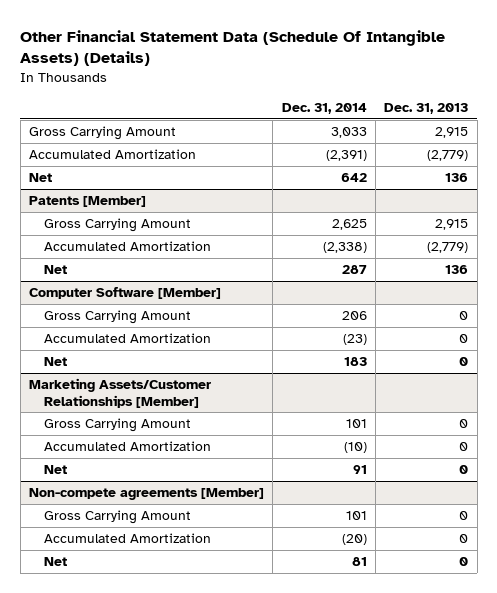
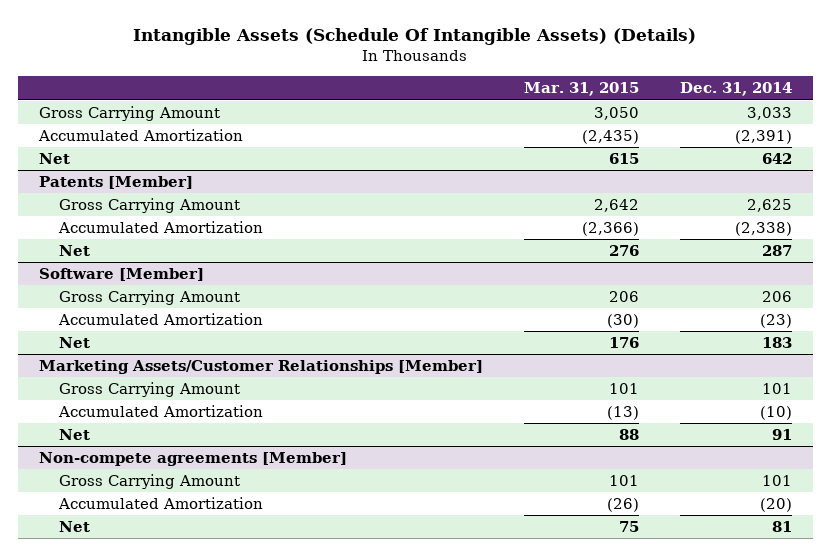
- Other Financial Statement Data (Schedule Of Intangible Assets) (Details)
+ Intangible Assets (Schedule Of Intangible Assets) (Details)
- | Dec. 31, 2014 | Dec. 31, 2013
+ | Mar. 31, 2015 | Dec. 31, 2014
- Computer Software [Member]
+ Software [Member]

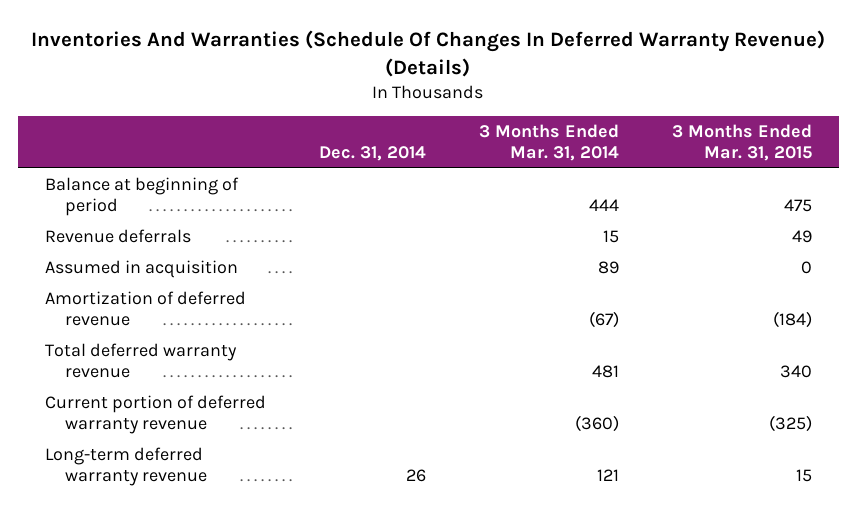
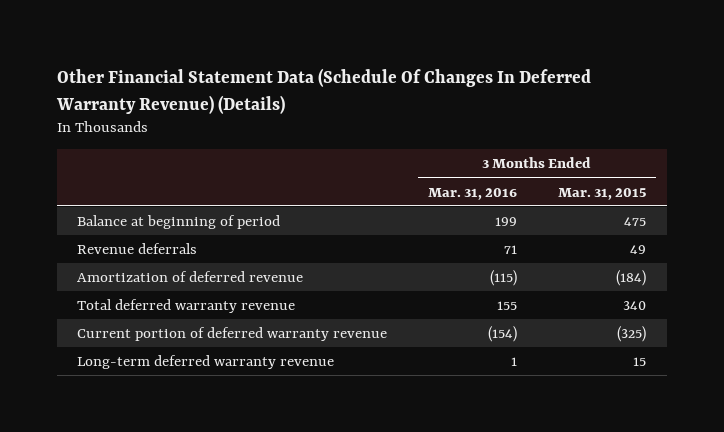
- Inventories And Warranties (Schedule Of Changes In Deferred Warranty Revenue) (Details)
+ Other Financial Statement Data (Schedule Of Changes In Deferred Warranty Revenue) (Details)
- | Dec. 31, 2014 | 3 Months Ended Mar. 31, 2014 | 3 Months Ended Mar. 31, 2015
+ | 3 Months Ended Mar. 31, 2016 | 3 Months Ended Mar. 31, 2015
- Assumed in acquisition | | 89 | 0

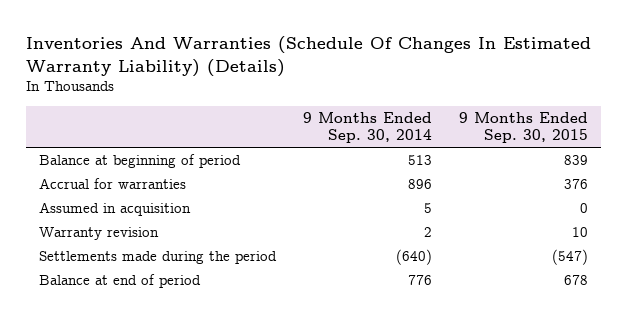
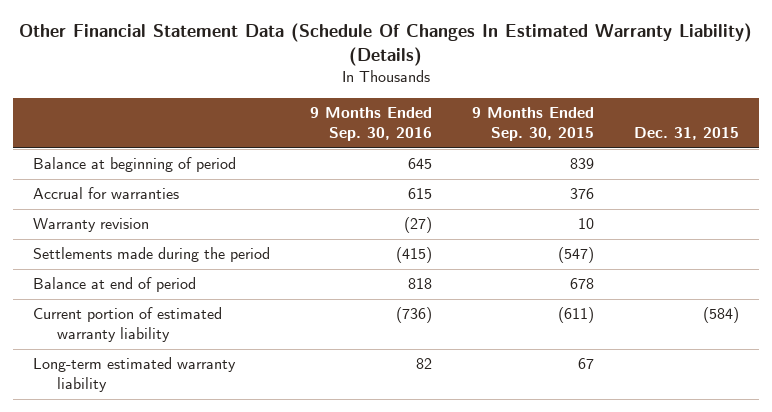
- Inventories And Warranties (Schedule Of Changes In Estimated Warranty Liability) (Details)
+ Other Financial Statement Data (Schedule Of Changes In Estimated Warranty Liability) (Details)
- | 9 Months Ended Sep. 30, 2014 | 9 Months Ended Sep. 30, 2015
+ | 9 Months Ended Sep. 30, 2016 | 9 Months Ended Sep. 30, 2015 | Dec. 31, 2015
- Assumed in acquisition | 5 | 0
+ Current portion of estimated warranty liability | (736) | (611) | (584)
+ Long-term estimated warranty liability | 82 | 67 |

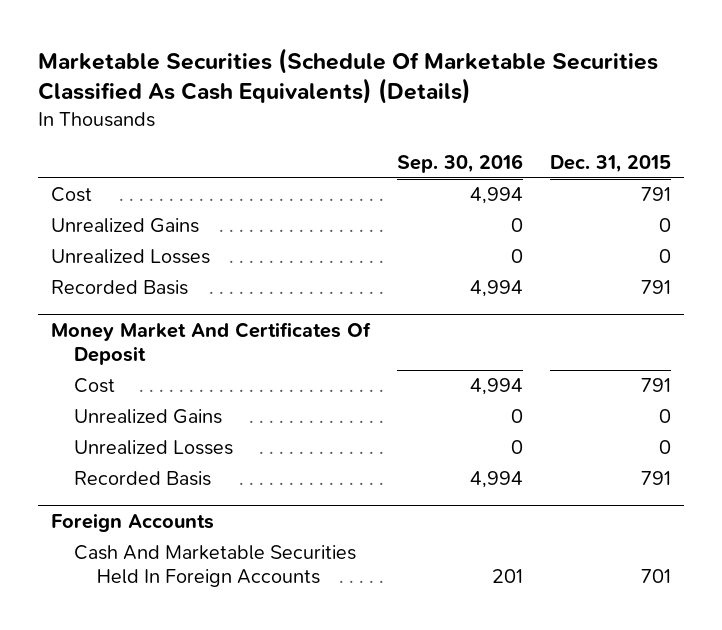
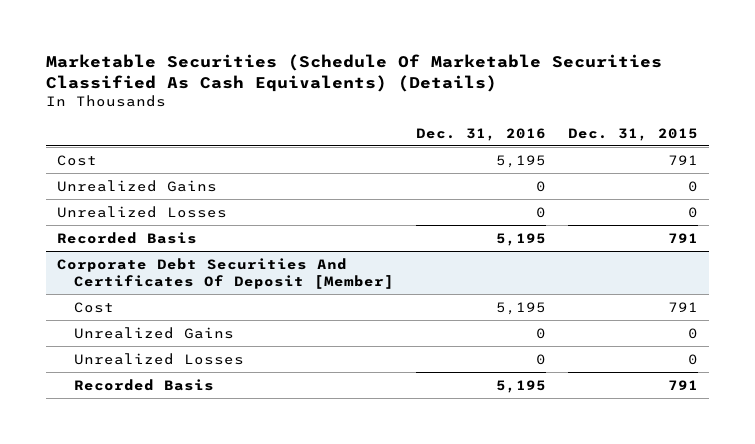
- | Sep. 30, 2016 | Dec. 31, 2015
+ | Dec. 31, 2016 | Dec. 31, 2015
- Money Market And Certificates Of Deposit
+ Corporate Debt Securities And Certificates Of Deposit [Member]
- Foreign Accounts
- Cash And Marketable Securities Held In Foreign Accounts | 201 | 701

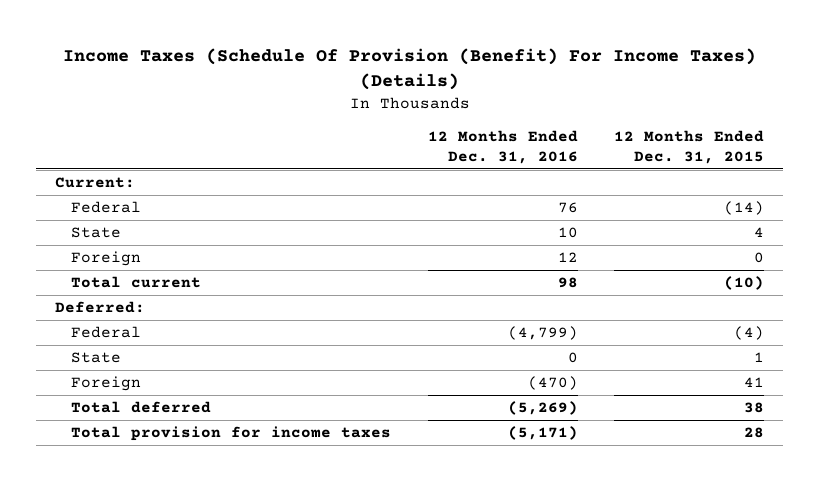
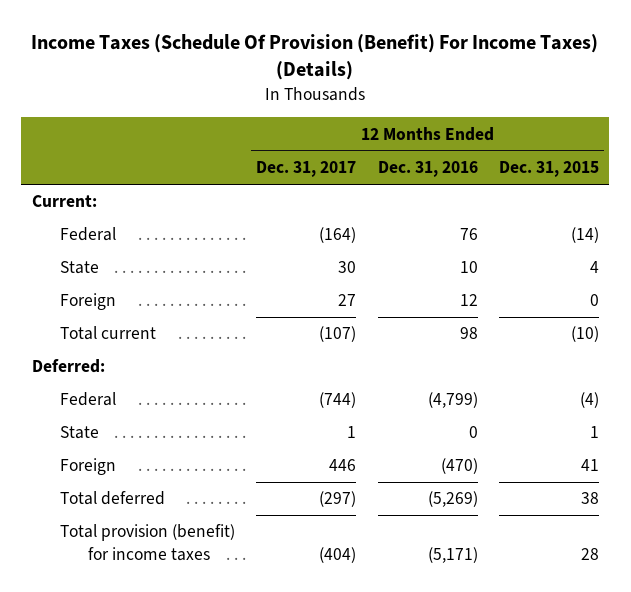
- | 12 Months Ended Dec. 31, 2016 | 12 Months Ended Dec. 31, 2015
+ | 12 Months Ended Dec. 31, 2017 | 12 Months Ended Dec. 31, 2016 | 12 Months Ended Dec. 31, 2015
- Total provision for income taxes | (5,171) | 28
+ Total provision (benefit) for income taxes | (404) | (5,171) | 28

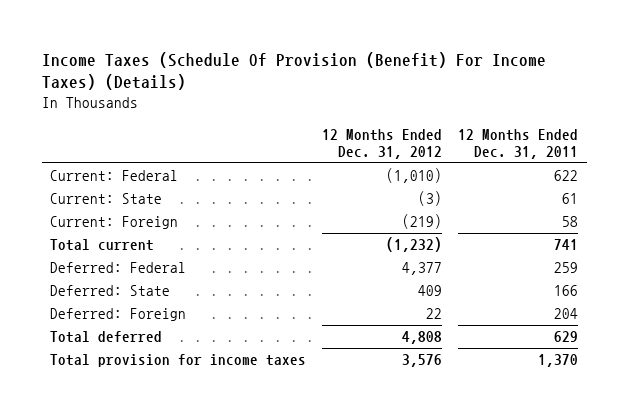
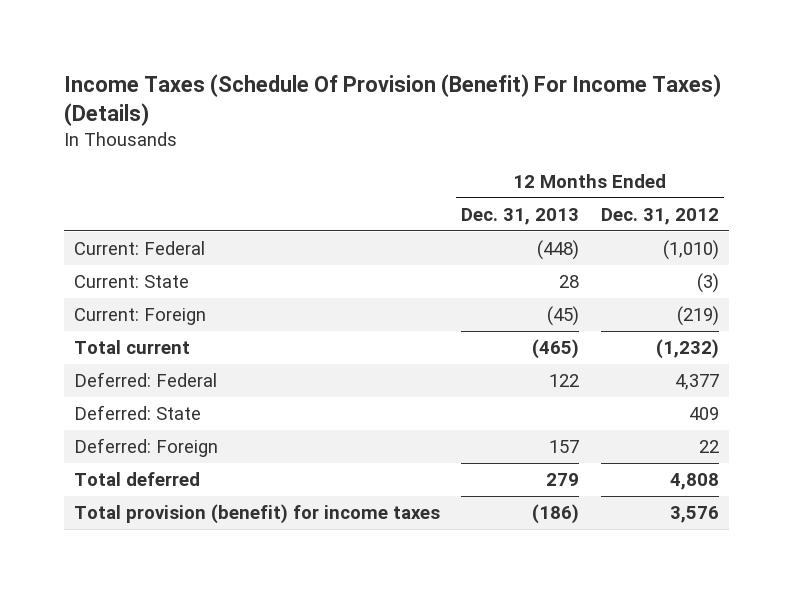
- | 12 Months Ended Dec. 31, 2012 | 12 Months Ended Dec. 31, 2011
+ | 12 Months Ended Dec. 31, 2013 | 12 Months Ended Dec. 31, 2012
- Total provision for income taxes | 3,576 | 1,370
+ Total provision (benefit) for income taxes | (186) | 3,576

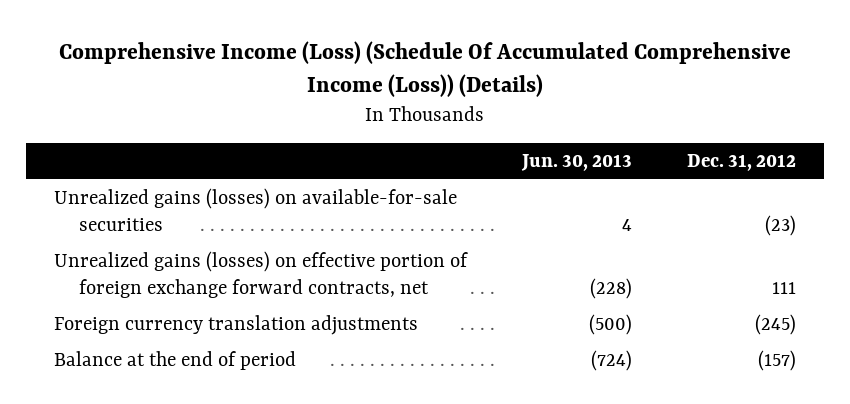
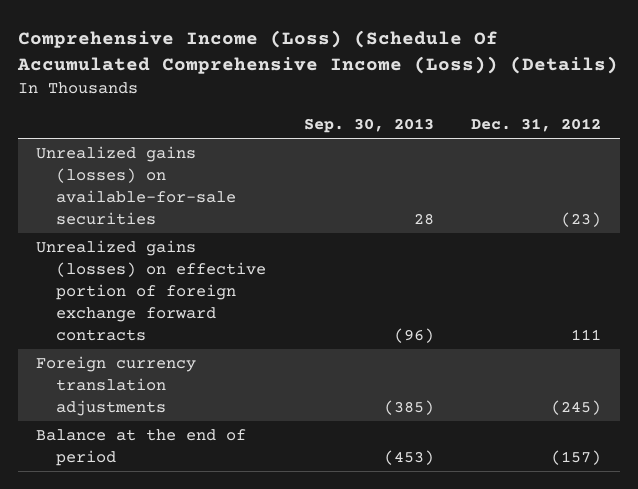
- | Jun. 30, 2013 | Dec. 31, 2012
+ | Sep. 30, 2013 | Dec. 31, 2012
- Unrealized gains (losses) on effective portion of foreign exchange forward contracts, net | (228) | 111
+ Unrealized gains (losses) on effective portion of foreign exchange forward contracts | (96) | 111

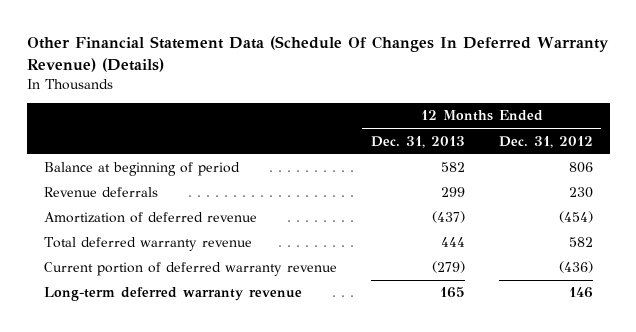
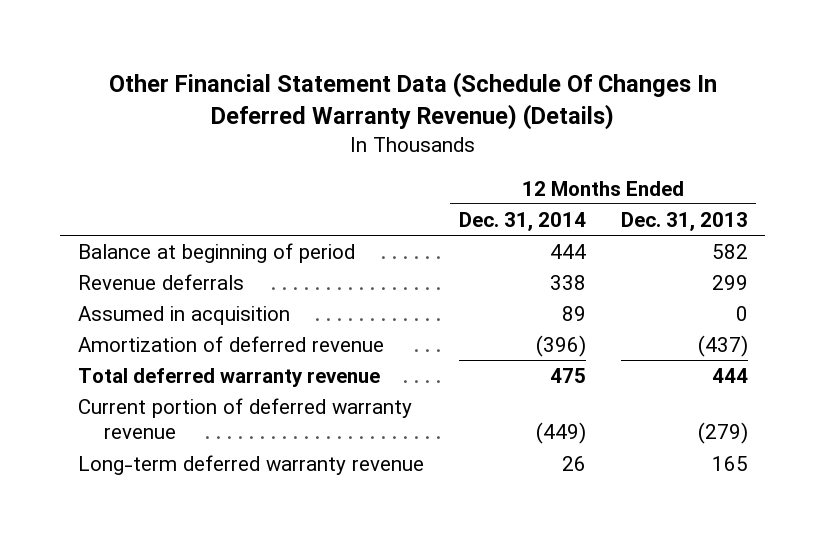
- | 12 Months Ended Dec. 31, 2013 | 12 Months Ended Dec. 31, 2012
+ | 12 Months Ended Dec. 31, 2014 | 12 Months Ended Dec. 31, 2013
+ Assumed in acquisition | 89 | 0

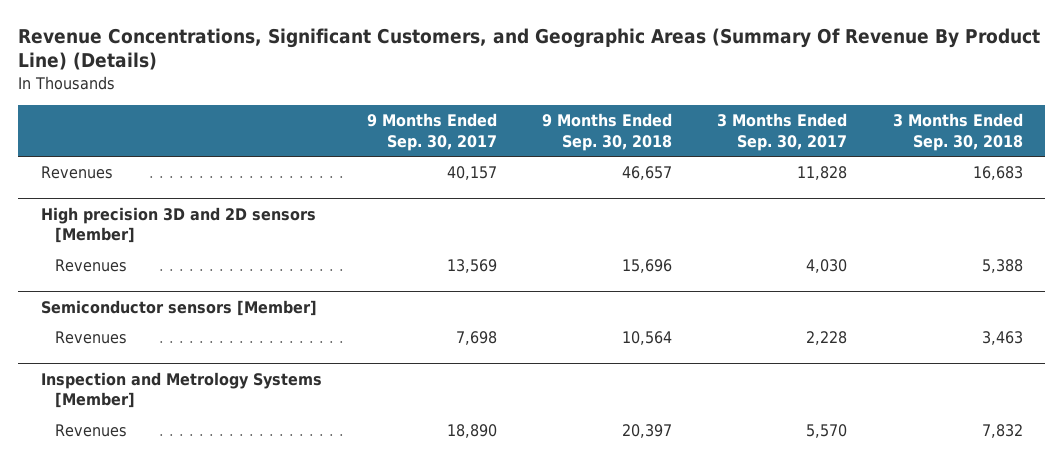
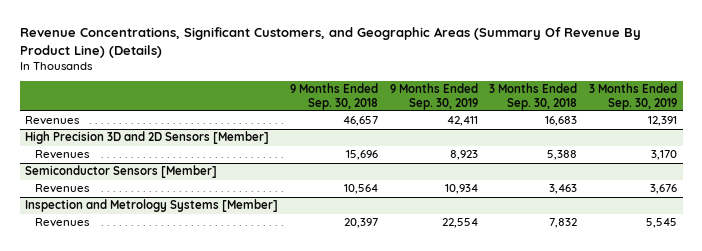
- | 9 Months Ended Sep. 30, 2017 | 9 Months Ended Sep. 30, 2018 | 3 Months Ended Sep. 30, 2017 | 3 Months Ended Sep. 30, 2018
+ | 9 Months Ended Sep. 30, 2018 | 9 Months Ended Sep. 30, 2019 | 3 Months Ended Sep. 30, 2018 | 3 Months Ended Sep. 30, 2019
- High precision 3D and 2D sensors [Member]
+ High Precision 3D and 2D Sensors [Member]
- Semiconductor sensors [Member]
+ Semiconductor Sensors [Member]

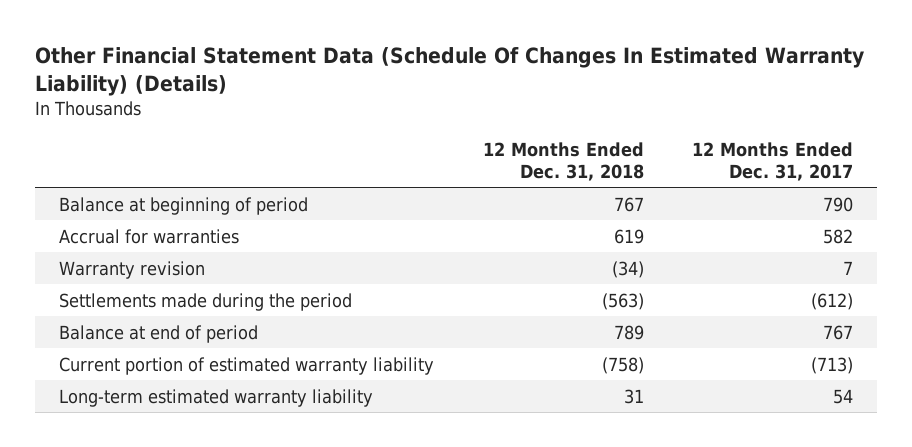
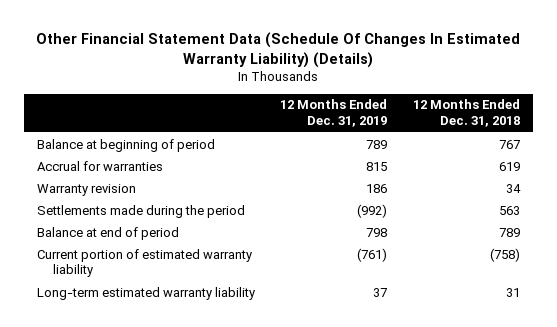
- | 12 Months Ended Dec. 31, 2018 | 12 Months Ended Dec. 31, 2017
+ | 12 Months Ended Dec. 31, 2019 | 12 Months Ended Dec. 31, 2018
- Warranty revision | (34) | 7
- Settlements made during the period | (563) | (612)
+ Warranty revision | 186 | 34
+ Settlements made during the period | (992) | 563

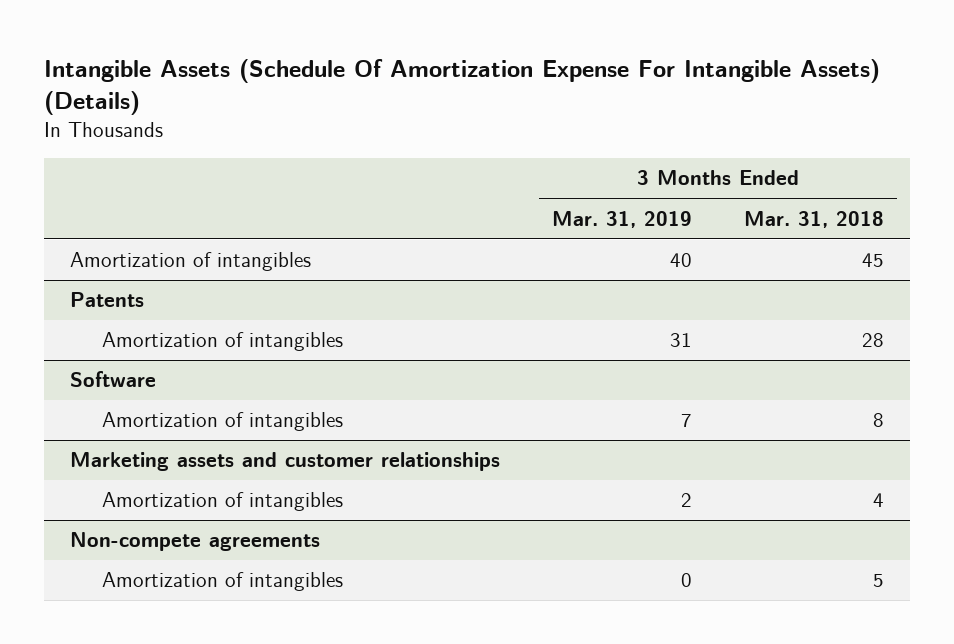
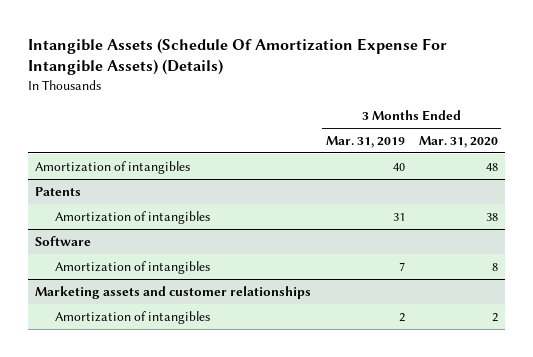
- | 3 Months Ended Mar. 31, 2019 | 3 Months Ended Mar. 31, 2018
+ | 3 Months Ended Mar. 31, 2019 | 3 Months Ended Mar. 31, 2020
- Non-compete agreements
- Amortization of intangibles | 0 | 5

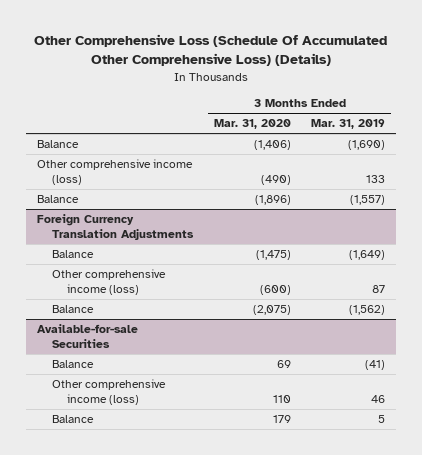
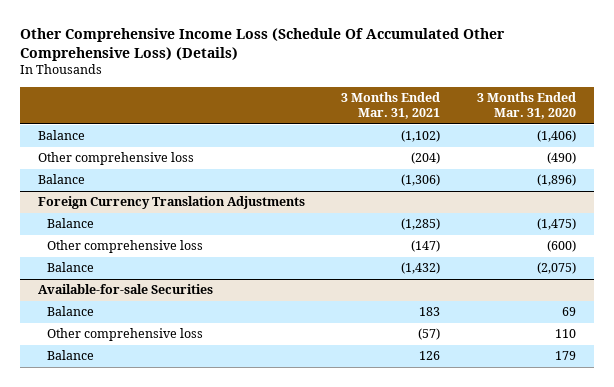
- Other Comprehensive Loss (Schedule Of Accumulated Other Comprehensive Loss) (Details)
+ Other Comprehensive Income Loss (Schedule Of Accumulated Other Comprehensive Loss) (Details)
- | 3 Months Ended Mar. 31, 2020 | 3 Months Ended Mar. 31, 2019
+ | 3 Months Ended Mar. 31, 2021 | 3 Months Ended Mar. 31, 2020
- Other comprehensive income (loss) | (490) | 133
+ Other comprehensive loss | (204) | (490)
@ Foreign Currency Translation Adjustments
- Other comprehensive income (loss) | (600) | 87
+ Other comprehensive loss | (147) | (600)
@ Available-for-sale Securities
- Other comprehensive income (loss) | 110 | 46
+ Other comprehensive loss | (57) | 110

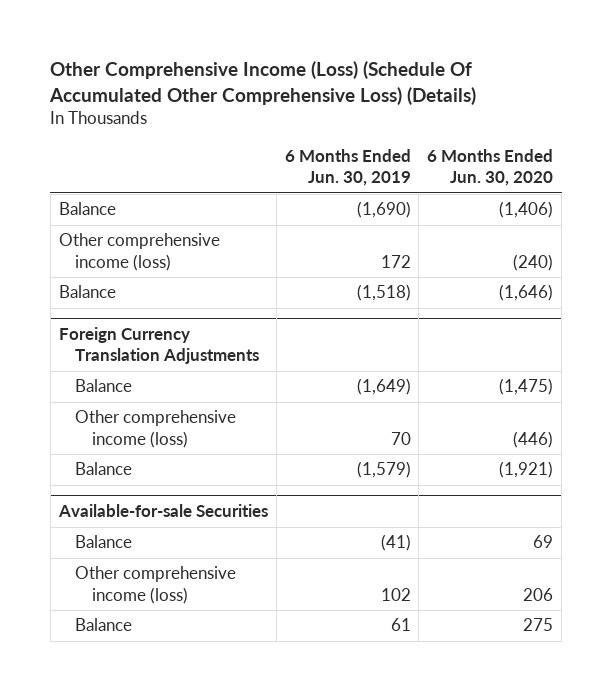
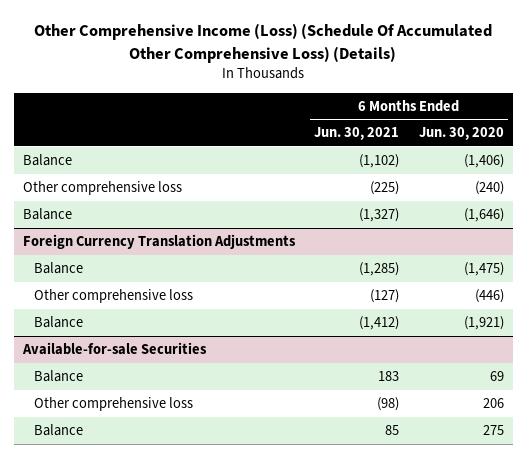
- | 6 Months Ended Jun. 30, 2019 | 6 Months Ended Jun. 30, 2020
+ | 6 Months Ended Jun. 30, 2021 | 6 Months Ended Jun. 30, 2020
- Other comprehensive income (loss) | 172 | (240)
+ Other comprehensive loss | (225) | (240)
@ Foreign Currency Translation Adjustments
- Other comprehensive income (loss) | 70 | (446)
+ Other comprehensive loss | (127) | (446)
@ Available-for-sale Securities
- Other comprehensive income (loss) | 102 | 206
+ Other comprehensive loss | (98) | 206

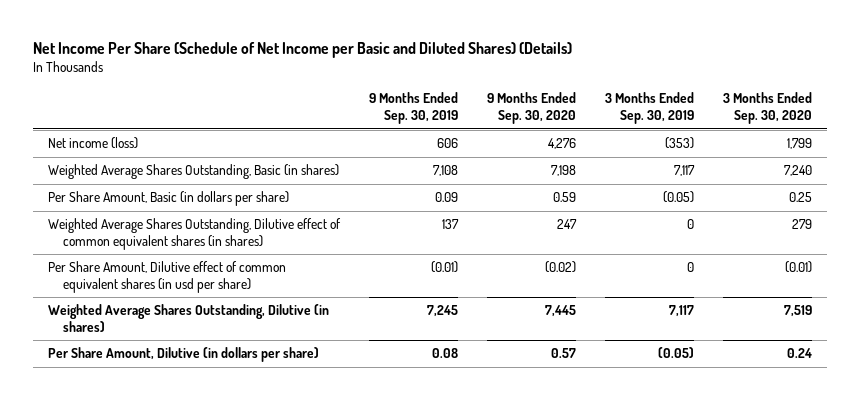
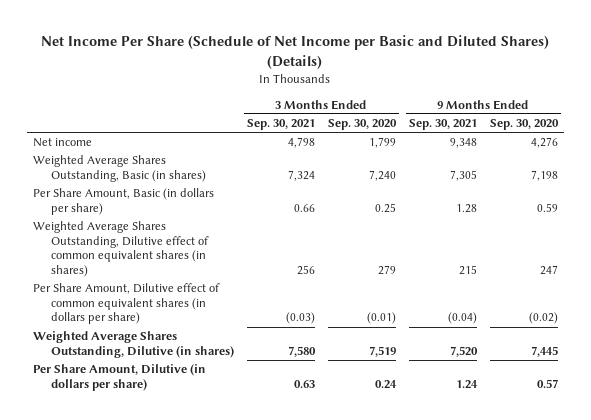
- | 9 Months Ended Sep. 30, 2019 | 9 Months Ended Sep. 30, 2020 | 3 Months Ended Sep. 30, 2019 | 3 Months Ended Sep. 30, 2020
+ | 3 Months Ended Sep. 30, 2021 | 3 Months Ended Sep. 30, 2020 | 9 Months Ended Sep. 30, 2021 | 9 Months Ended Sep. 30, 2020
- Net income (loss) | 606 | 4,276 | (353) | 1,799
+ Net income | 4,798 | 1,799 | 9,348 | 4,276
- Per Share Amount, Dilutive effect of common equivalent shares (in usd per share) | (0.01) | (0.02) | 0 | (0.01)
+ Per Share Amount, Dilutive effect of common equivalent shares (in dollars per share) | (0.03) | (0.01) | (0.04) | (0.02)

